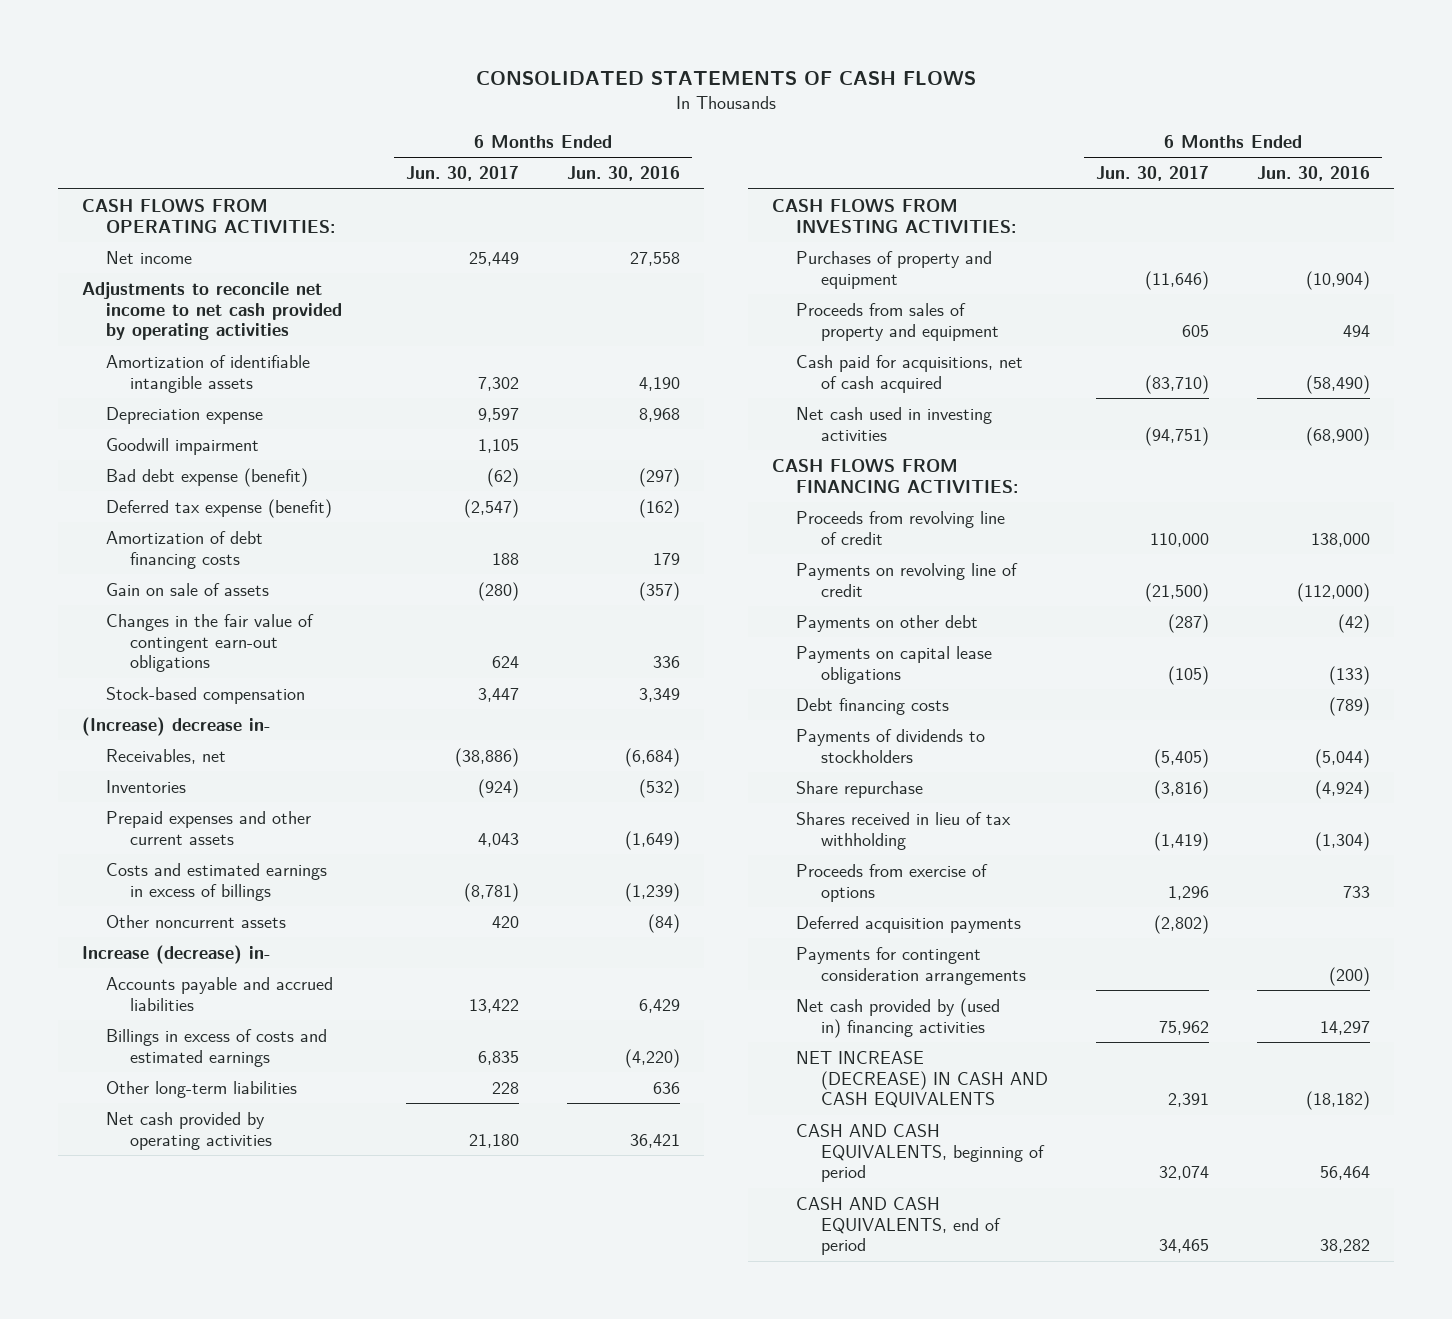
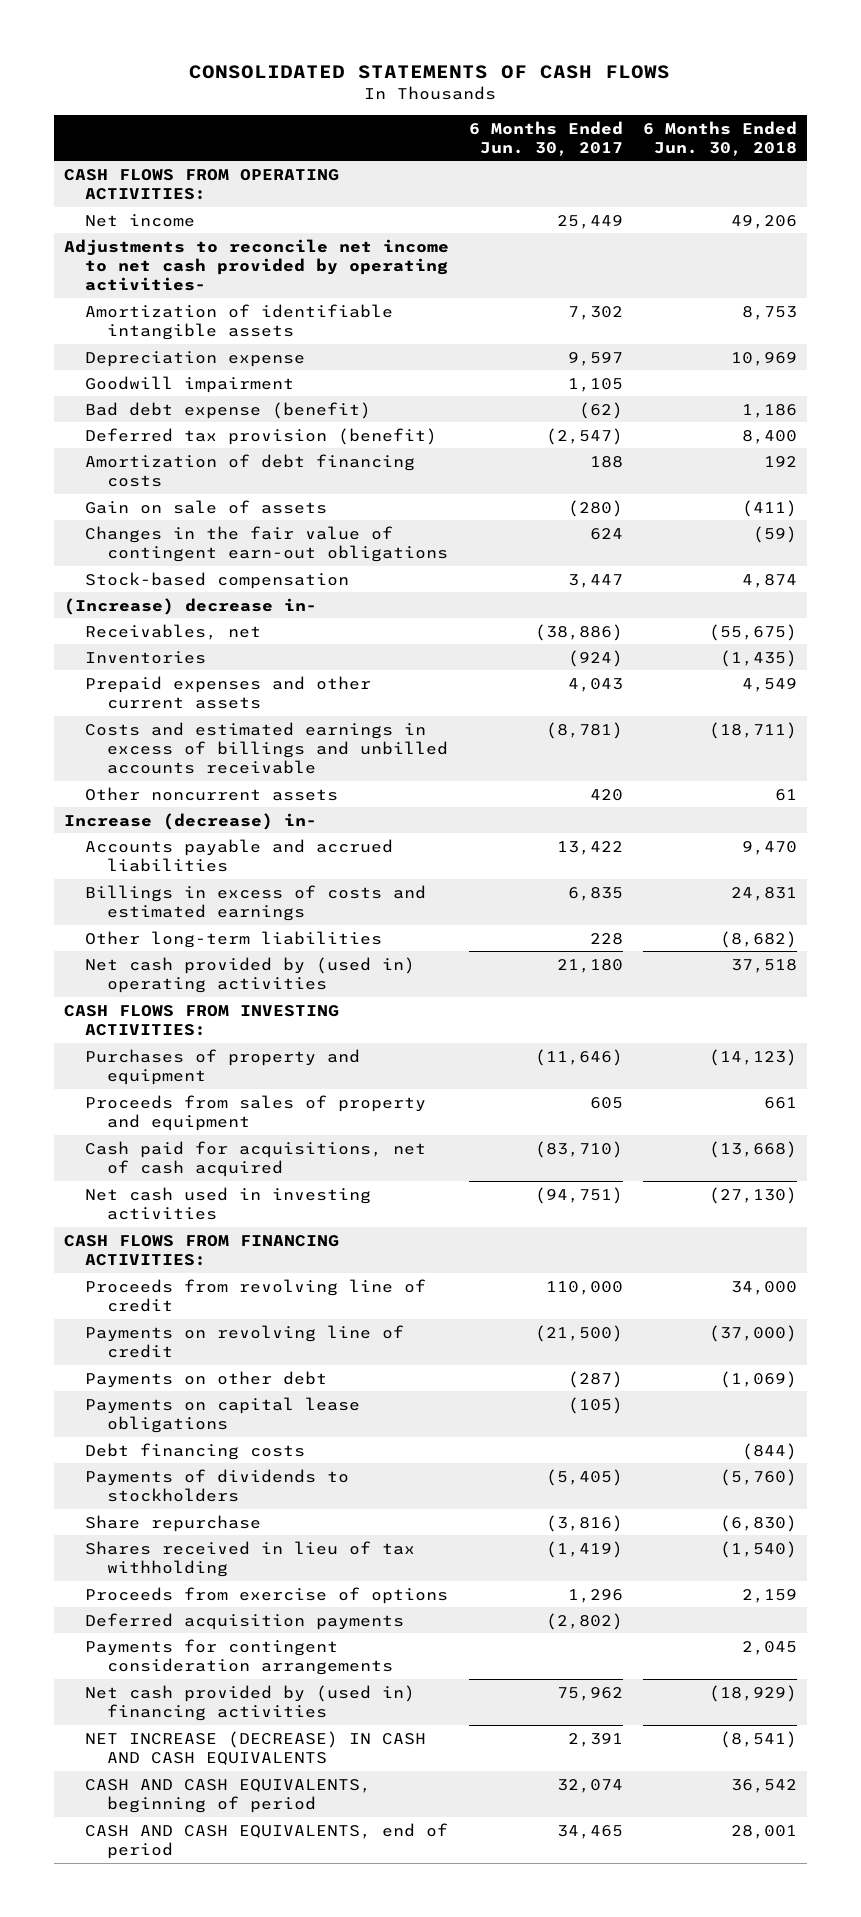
- | 6 Months Ended Jun. 30, 2017 | 6 Months Ended Jun. 30, 2016
+ | 6 Months Ended Jun. 30, 2017 | 6 Months Ended Jun. 30, 2018
- Adjustments to reconcile net income to net cash provided by operating activities
+ Adjustments to reconcile net income to net cash provided by operating activities-
- Deferred tax expense (benefit) | (2,547) | (162)
+ Deferred tax provision (benefit) | (2,547) | 8,400
- Costs and estimated earnings in excess of billings | (8,781) | (1,239)
+ Costs and estimated earnings in excess of billings and unbilled accounts receivable | (8,781) | (18,711)
- Net cash provided by operating activities | 21,180 | 36,421
+ Net cash provided by (used in) operating activities | 21,180 | 37,518

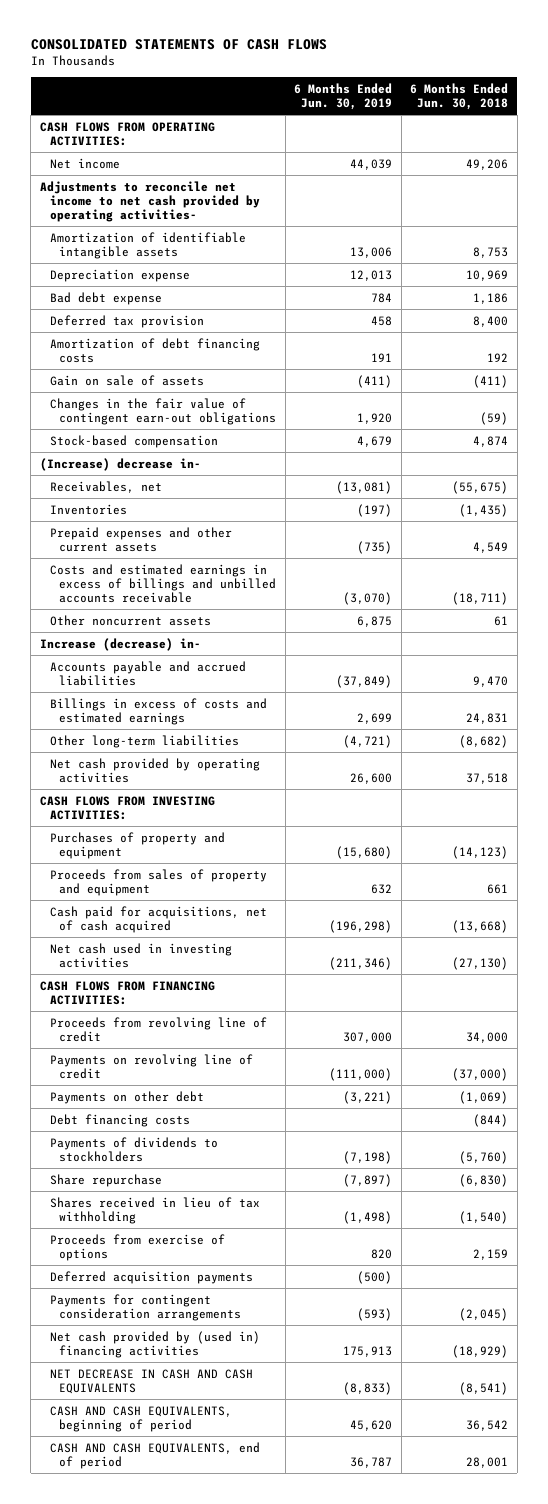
- | 6 Months Ended Jun. 30, 2017 | 6 Months Ended Jun. 30, 2018
+ | 6 Months Ended Jun. 30, 2019 | 6 Months Ended Jun. 30, 2018
- Goodwill impairment | 1,105 |
- Bad debt expense (benefit) | (62) | 1,186
- Deferred tax provision (benefit) | (2,547) | 8,400
+ Bad debt expense | 784 | 1,186
+ Deferred tax provision | 458 | 8,400
- Net cash provided by (used in) operating activities | 21,180 | 37,518
+ Net cash provided by operating activities | 26,600 | 37,518
- Payments on capital lease obligations | (105) |
- Payments for contingent consideration arrangements | | 2,045
+ Payments for contingent consideration arrangements | (593) | (2,045)
- NET INCREASE (DECREASE) IN CASH AND CASH EQUIVALENTS | 2,391 | (8,541)
+ NET DECREASE IN CASH AND CASH EQUIVALENTS | (8,833) | (8,541)

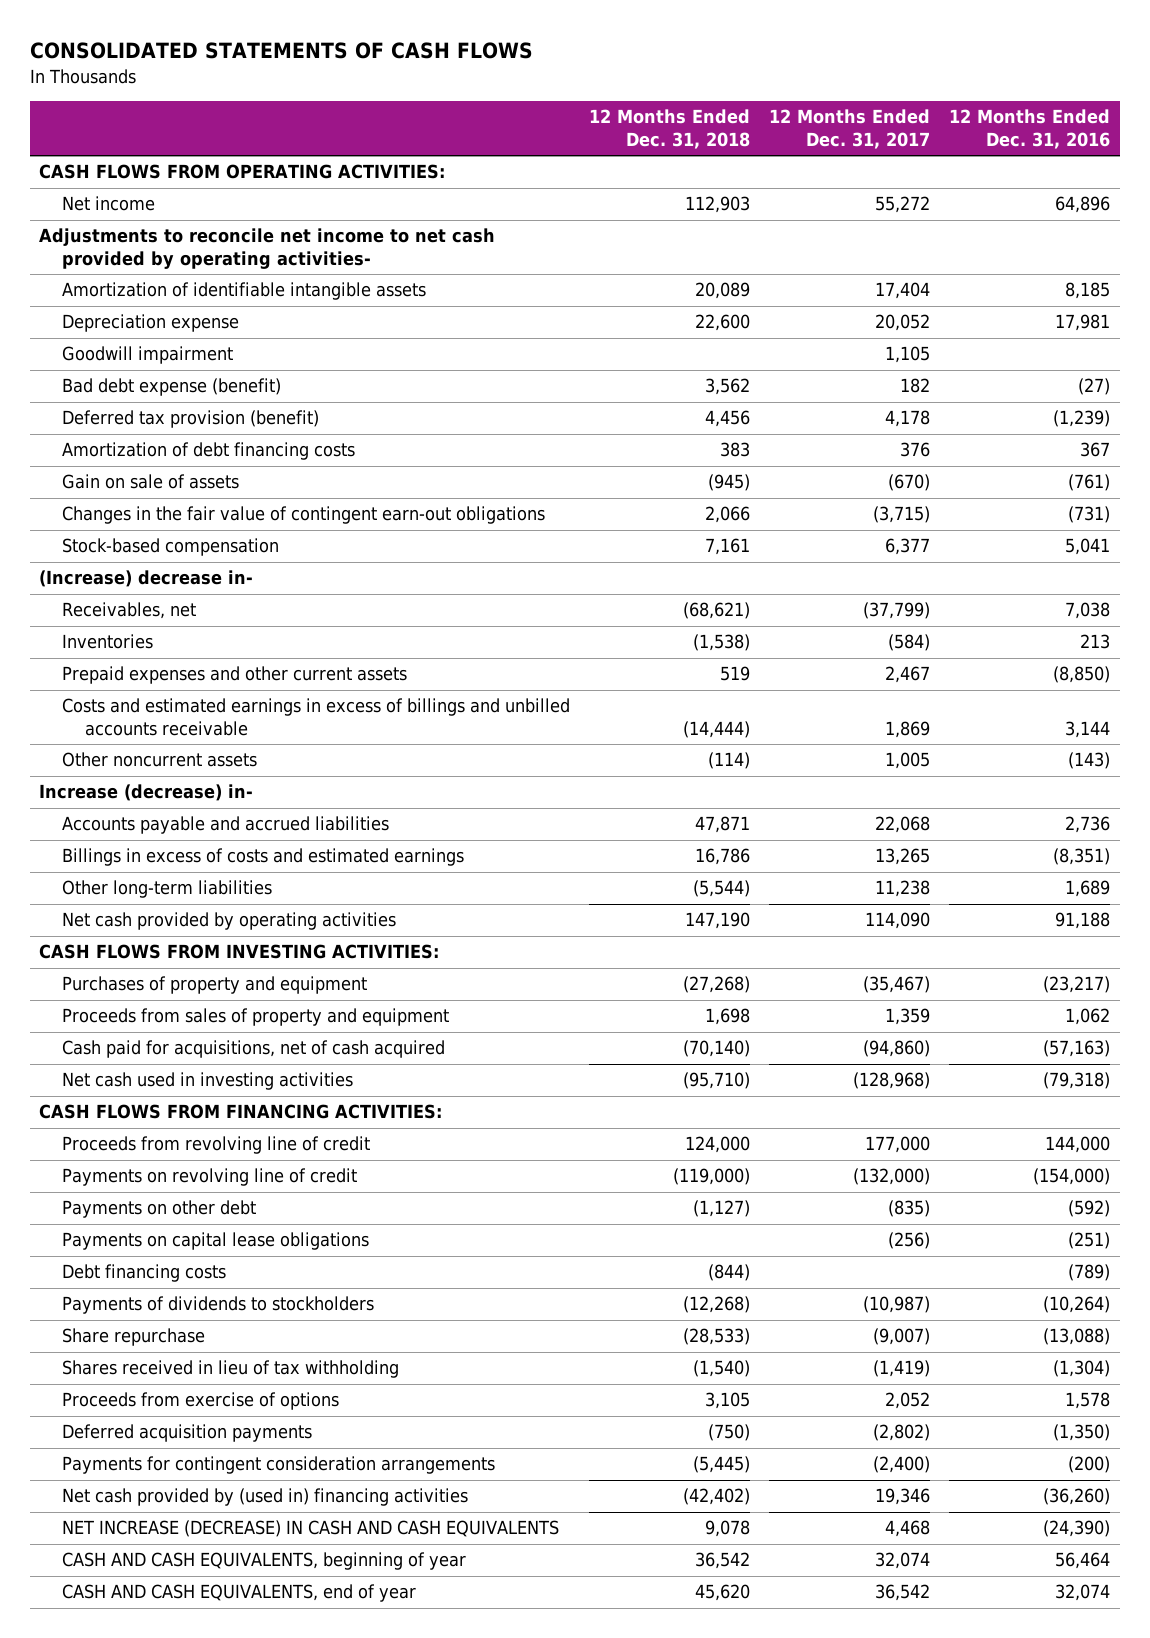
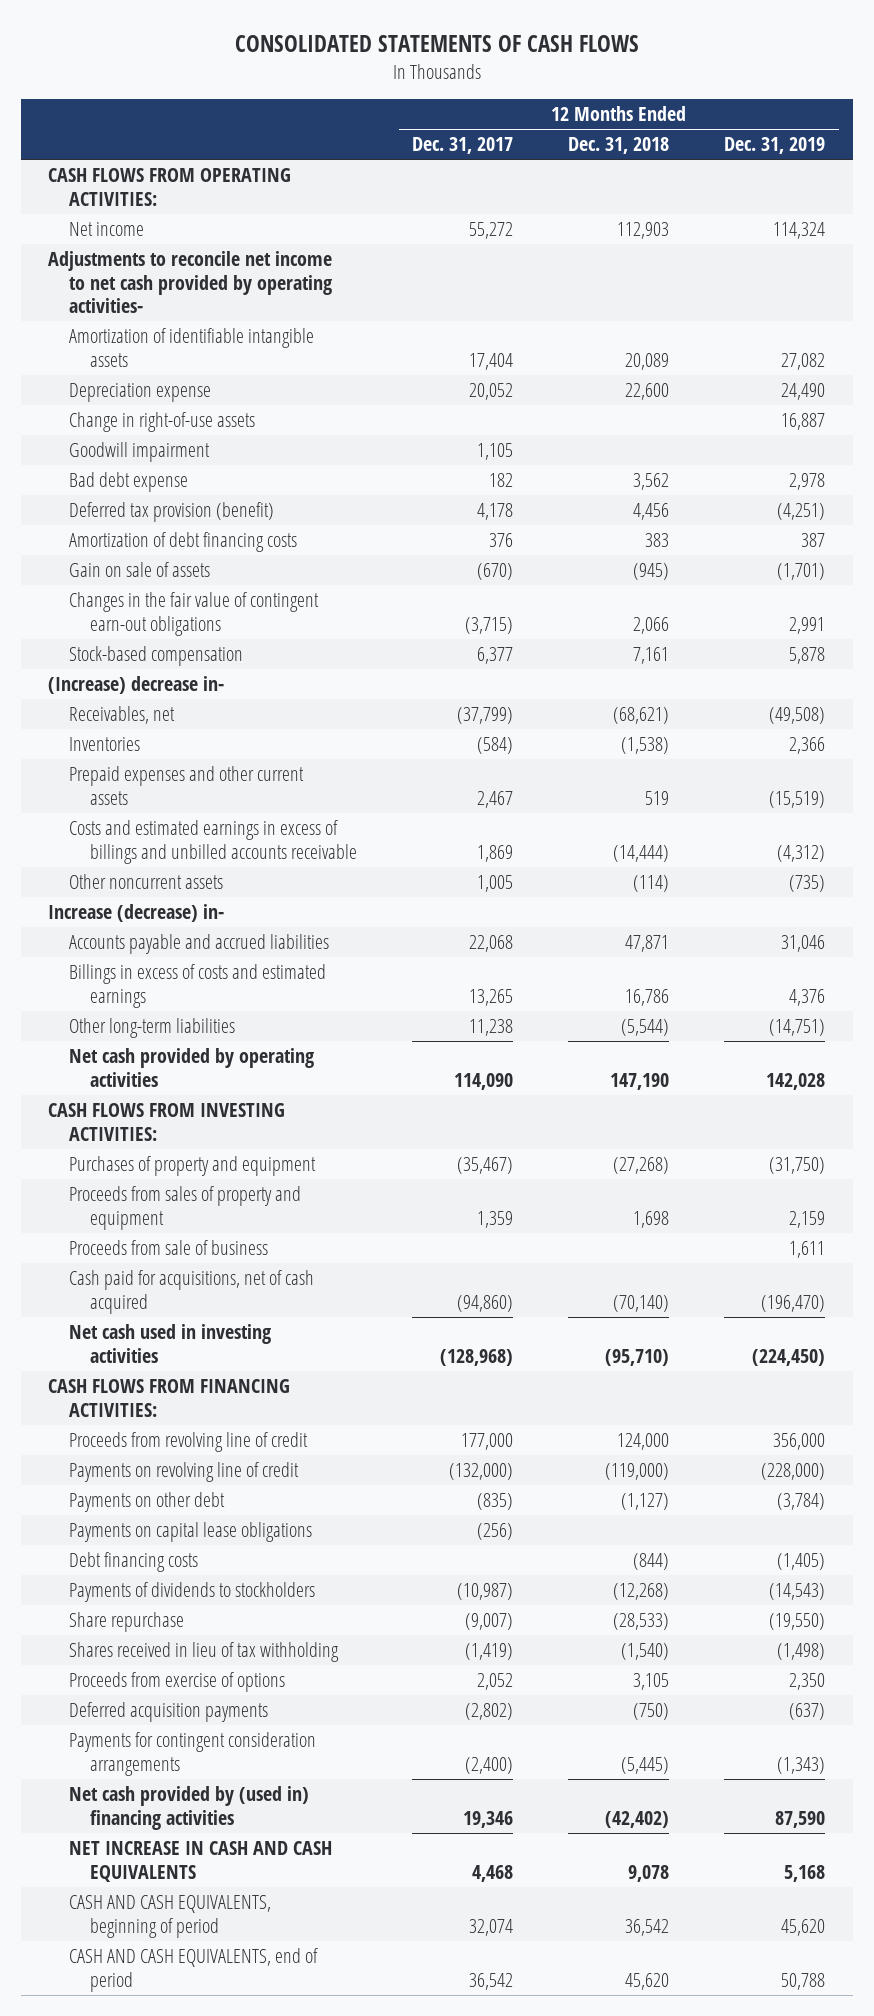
- | 12 Months Ended Dec. 31, 2018 | 12 Months Ended Dec. 31, 2017 | 12 Months Ended Dec. 31, 2016
+ | 12 Months Ended Dec. 31, 2017 | 12 Months Ended Dec. 31, 2018 | 12 Months Ended Dec. 31, 2019
+ Change in right-of-use assets | | | 16,887
- Bad debt expense (benefit) | 3,562 | 182 | (27)
+ Bad debt expense | 182 | 3,562 | 2,978
+ Proceeds from sale of business | | | 1,611
- NET INCREASE (DECREASE) IN CASH AND CASH EQUIVALENTS | 9,078 | 4,468 | (24,390)
- CASH AND CASH EQUIVALENTS, beginning of year | 36,542 | 32,074 | 56,464
- CASH AND CASH EQUIVALENTS, end of year | 45,620 | 36,542 | 32,074
+ NET INCREASE IN CASH AND CASH EQUIVALENTS | 4,468 | 9,078 | 5,168
+ CASH AND CASH EQUIVALENTS, beginning of period | 32,074 | 36,542 | 45,620
+ CASH AND CASH EQUIVALENTS, end of period | 36,542 | 45,620 | 50,788

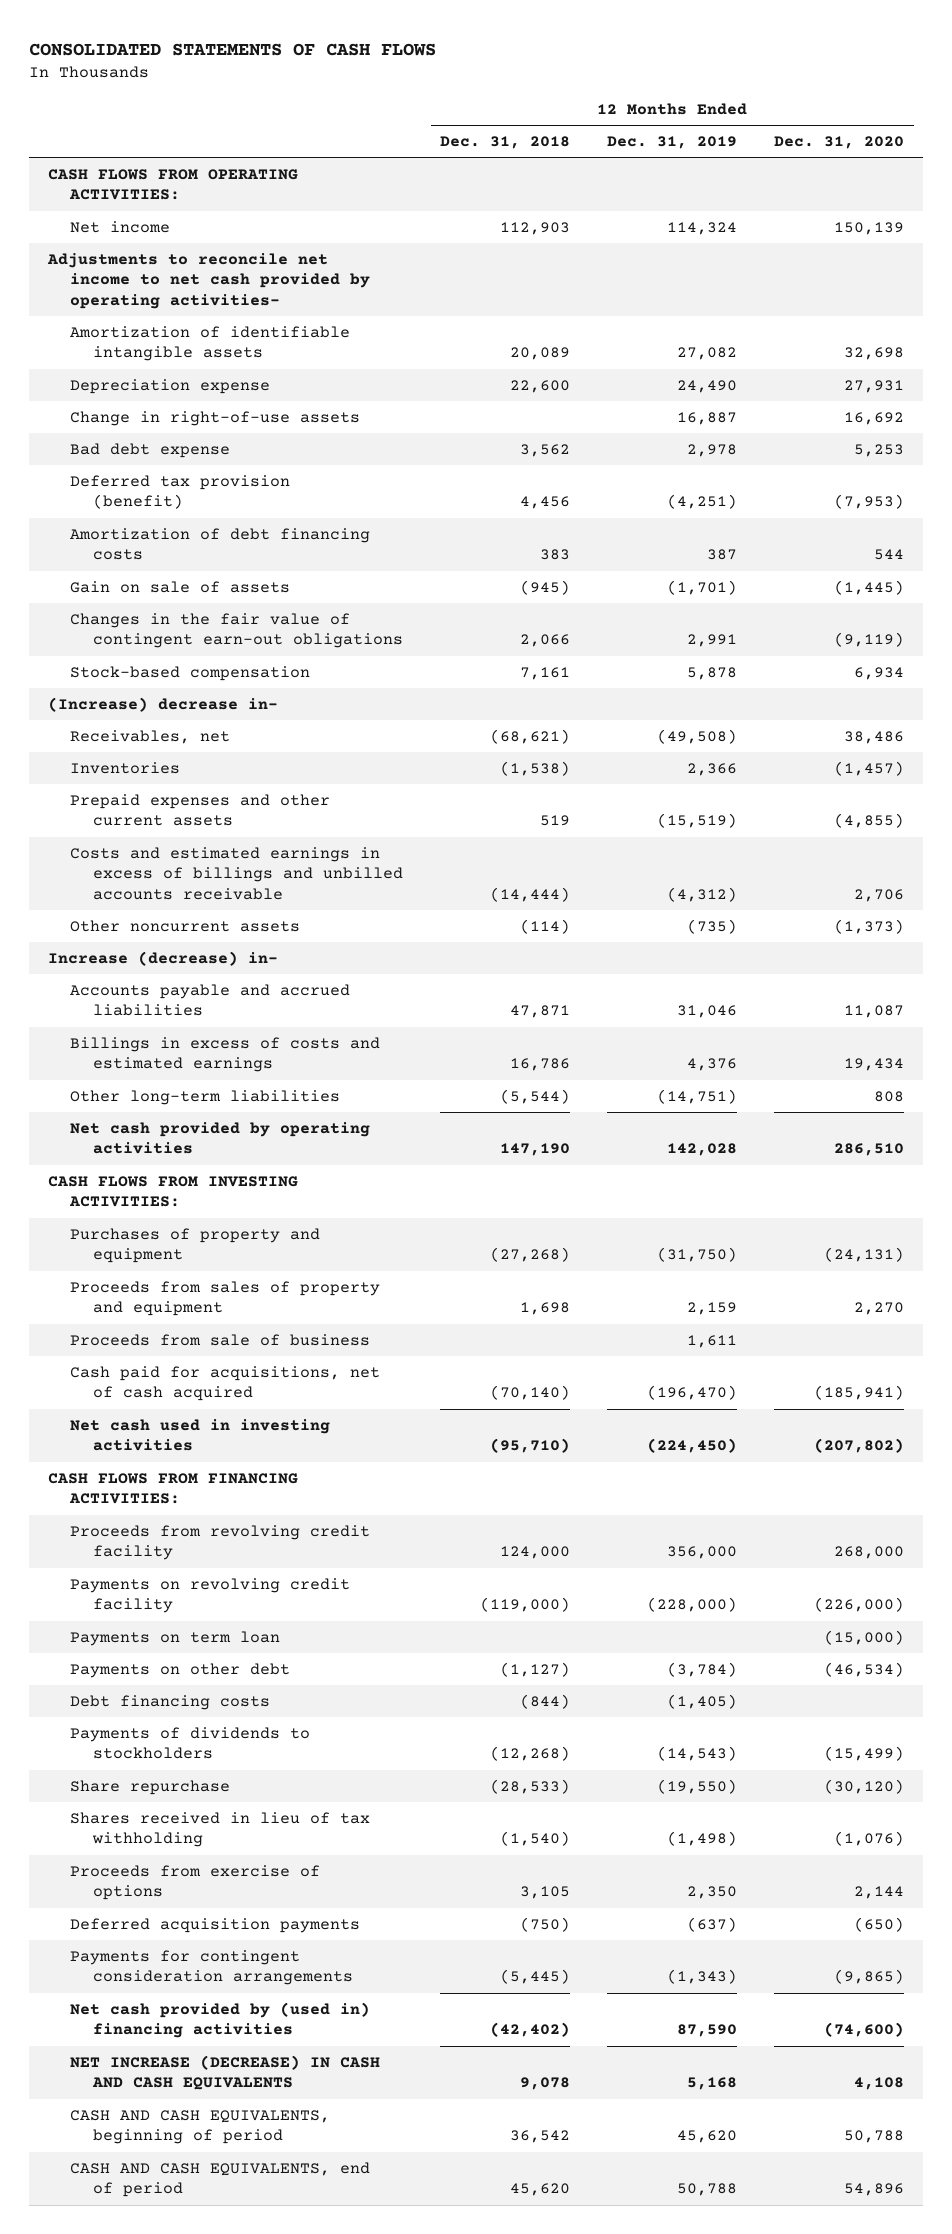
- | 12 Months Ended Dec. 31, 2017 | 12 Months Ended Dec. 31, 2018 | 12 Months Ended Dec. 31, 2019
+ | 12 Months Ended Dec. 31, 2018 | 12 Months Ended Dec. 31, 2019 | 12 Months Ended Dec. 31, 2020
- Goodwill impairment | 1,105 | |
- Proceeds from revolving line of credit | 177,000 | 124,000 | 356,000
- Payments on revolving line of credit | (132,000) | (119,000) | (228,000)
+ Proceeds from revolving credit facility | 124,000 | 356,000 | 268,000
+ Payments on revolving credit facility | (119,000) | (228,000) | (226,000)
+ Payments on term loan | | | (15,000)
- Payments on capital lease obligations | (256) | |
- NET INCREASE IN CASH AND CASH EQUIVALENTS | 4,468 | 9,078 | 5,168
+ NET INCREASE (DECREASE) IN CASH AND CASH EQUIVALENTS | 9,078 | 5,168 | 4,108

